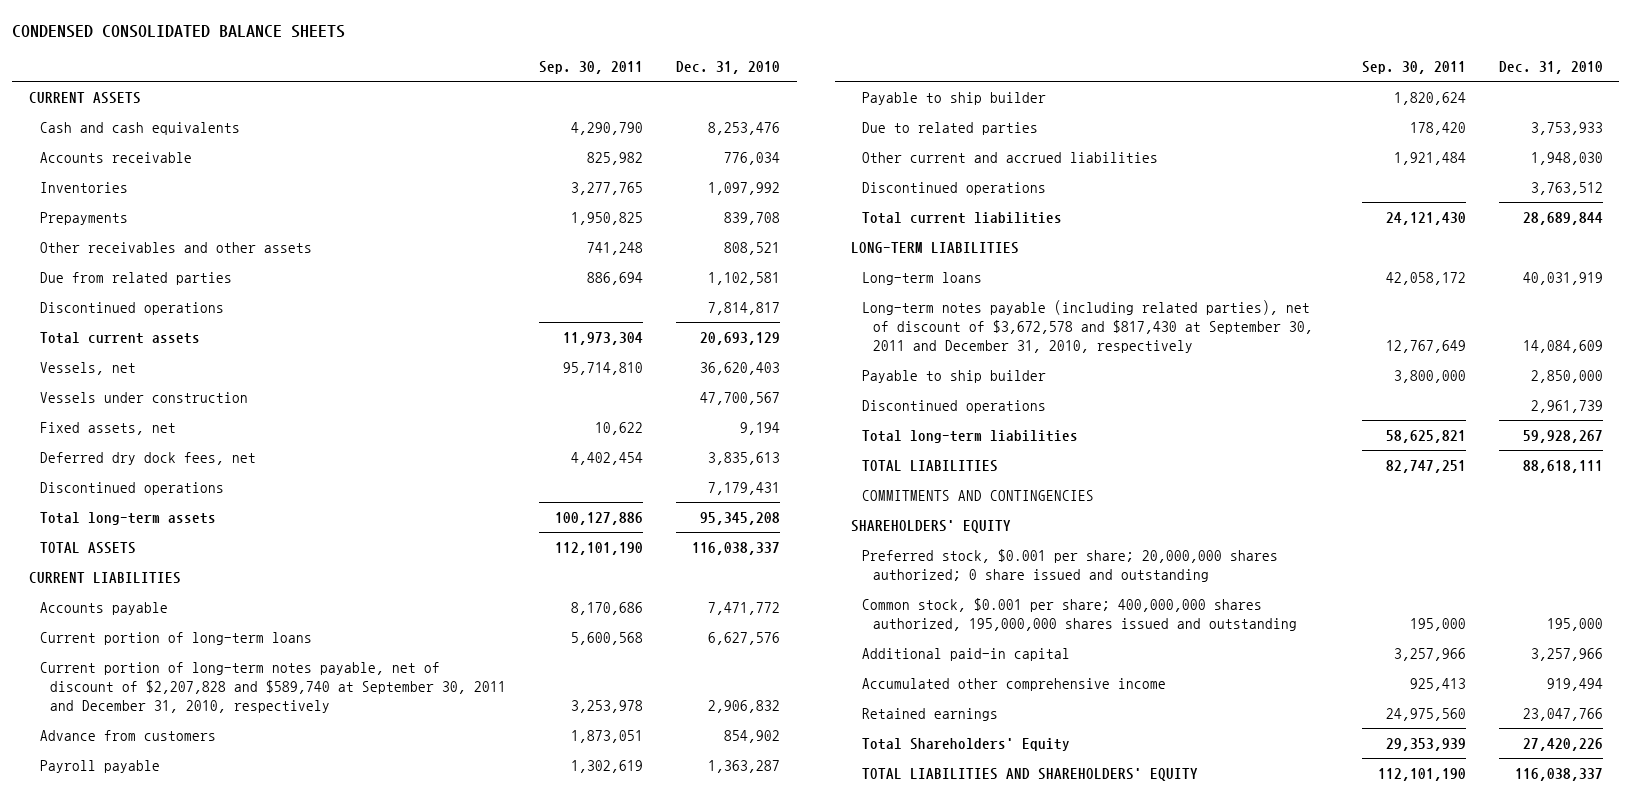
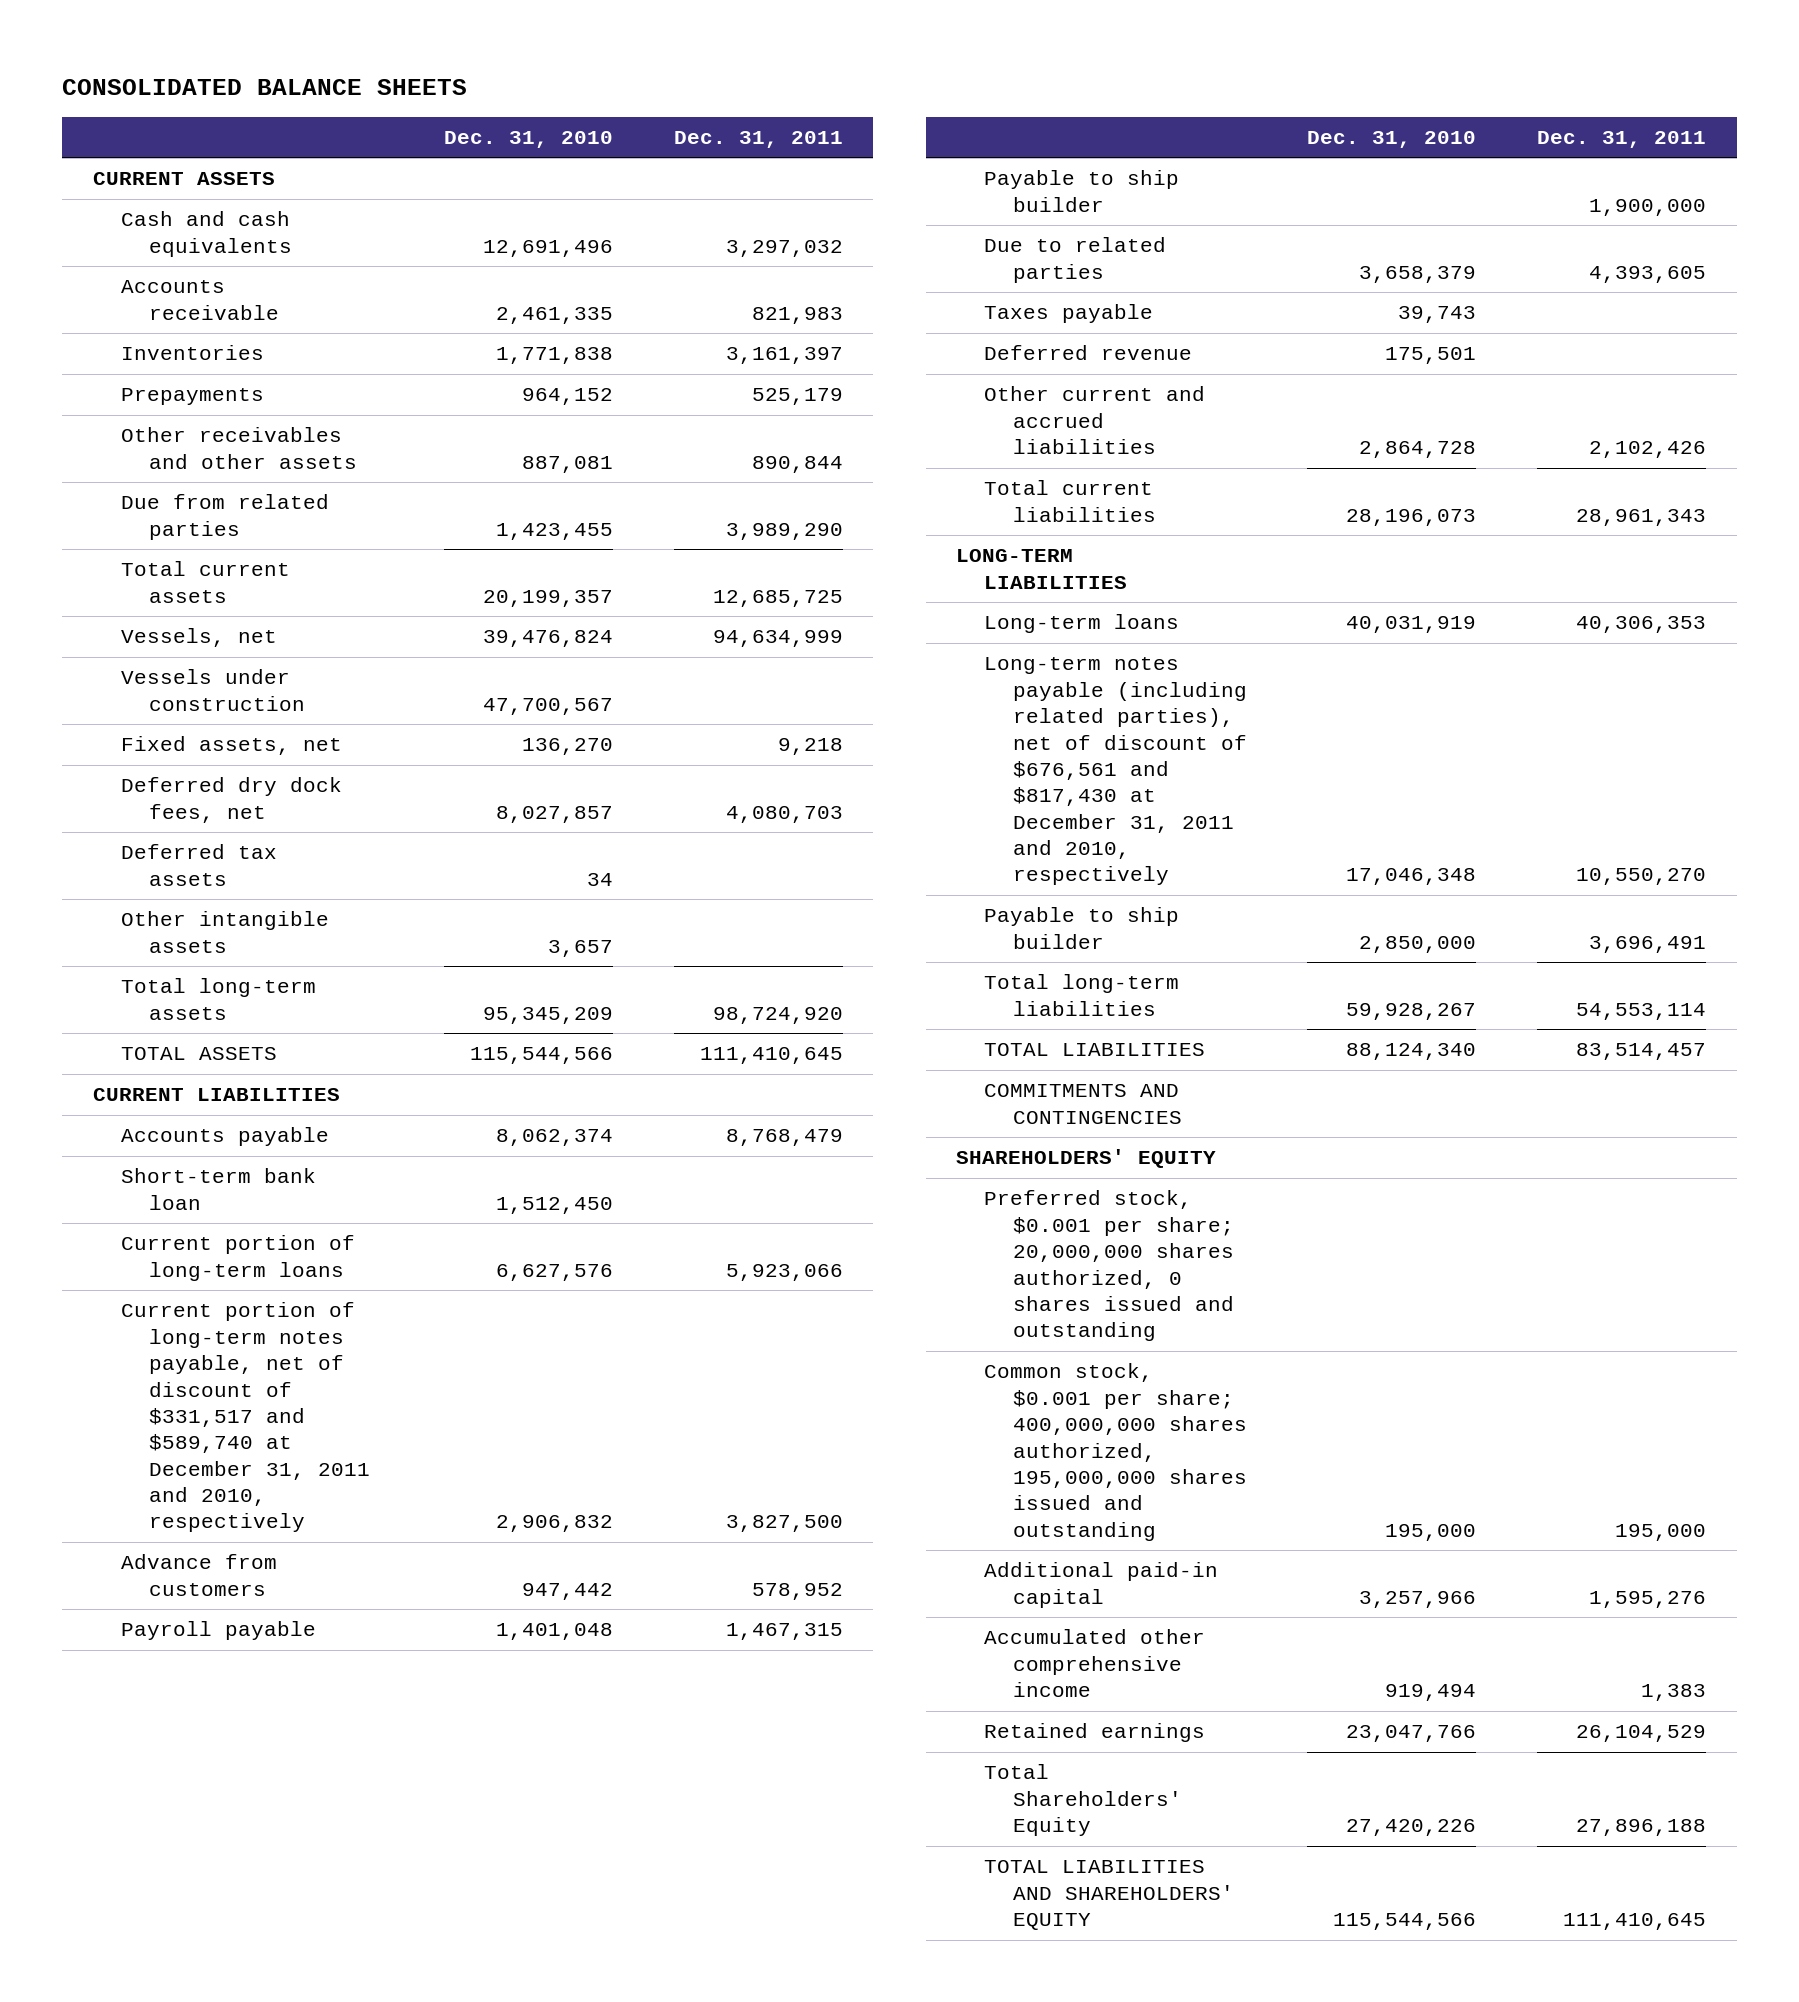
- CONDENSED CONSOLIDATED BALANCE SHEETS
+ CONSOLIDATED BALANCE SHEETS
- | Sep. 30, 2011 | Dec. 31, 2010
+ | Dec. 31, 2010 | Dec. 31, 2011
- Cash and cash equivalents | 4,290,790 | 8,253,476
- Accounts receivable | 825,982 | 776,034
- Inventories | 3,277,765 | 1,097,992
- Prepayments | 1,950,825 | 839,708
- Other receivables and other assets | 741,248 | 808,521
- Due from related parties | 886,694 | 1,102,581
- Discontinued operations | | 7,814,817
- Total current assets | 11,973,304 | 20,693,129
- Vessels, net | 95,714,810 | 36,620,403
+ Cash and cash equivalents | 12,691,496 | 3,297,032
+ Accounts receivable | 2,461,335 | 821,983
+ Inventories | 1,771,838 | 3,161,397
+ Prepayments | 964,152 | 525,179
+ Other receivables and other assets | 887,081 | 890,844
+ Due from related parties | 1,423,455 | 3,989,290
+ Total current assets | 20,199,357 | 12,685,725
+ Vessels, net | 39,476,824 | 94,634,999
- Fixed assets, net | 10,622 | 9,194
- Deferred dry dock fees, net | 4,402,454 | 3,835,613
- Discontinued operations | | 7,179,431
- Total long-term assets | 100,127,886 | 95,345,208
- TOTAL ASSETS | 112,101,190 | 116,038,337
+ Fixed assets, net | 136,270 | 9,218
+ Deferred dry dock fees, net | 8,027,857 | 4,080,703
+ Deferred tax assets | 34 |
+ Other intangible assets | 3,657 |
+ Total long-term assets | 95,345,209 | 98,724,920
+ TOTAL ASSETS | 115,544,566 | 111,410,645
- Accounts payable | 8,170,686 | 7,471,772
+ Accounts payable | 8,062,374 | 8,768,479
+ Short-term bank loan | 1,512,450 |
- Current portion of long-term notes payable, net of discount of $2,207,828 and $589,740 at September 30, 2011 and December 31, 2010, respectively | 3,253,978 | 2,906,832
- Advance from customers | 1,873,051 | 854,902
- Payroll payable | 1,302,619 | 1,363,287
+ Current portion of long-term notes payable, net of discount of $331,517 and $589,740 at December 31, 2011 and 2010, respectively | 2,906,832 | 3,827,500
+ Advance from customers | 947,442 | 578,952
+ Payroll payable | 1,401,048 | 1,467,315
- Due to related parties | 178,420 | 3,753,933
- Other current and accrued liabilities | 1,921,484 | 1,948,030
- Discontinued operations | | 3,763,512
- Total current liabilities | 24,121,430 | 28,689,844
+ Due to related parties | 3,658,379 | 4,393,605
+ Taxes payable | 39,743 |
+ Deferred revenue | 175,501 |
+ Other current and accrued liabilities | 2,864,728 | 2,102,426
+ Total current liabilities | 28,196,073 | 28,961,343
- Long-term notes payable (including related parties), net of discount of $3,672,578 and $817,430 at September 30, 2011 and December 31, 2010, respectively | 12,767,649 | 14,084,609
+ Long-term notes payable (including related parties), net of discount of $676,561 and $817,430 at December 31, 2011 and 2010, respectively | 17,046,348 | 10,550,270
- Discontinued operations | | 2,961,739
- TOTAL LIABILITIES | 82,747,251 | 88,618,111
+ TOTAL LIABILITIES | 88,124,340 | 83,514,457
- Preferred stock, $0.001 per share; 20,000,000 shares authorized; 0 share issued and outstanding
+ Preferred stock, $0.001 per share; 20,000,000 shares authorized, 0 shares issued and outstanding
- TOTAL LIABILITIES AND SHAREHOLDERS' EQUITY | 112,101,190 | 116,038,337
+ TOTAL LIABILITIES AND SHAREHOLDERS' EQUITY | 115,544,566 | 111,410,645

